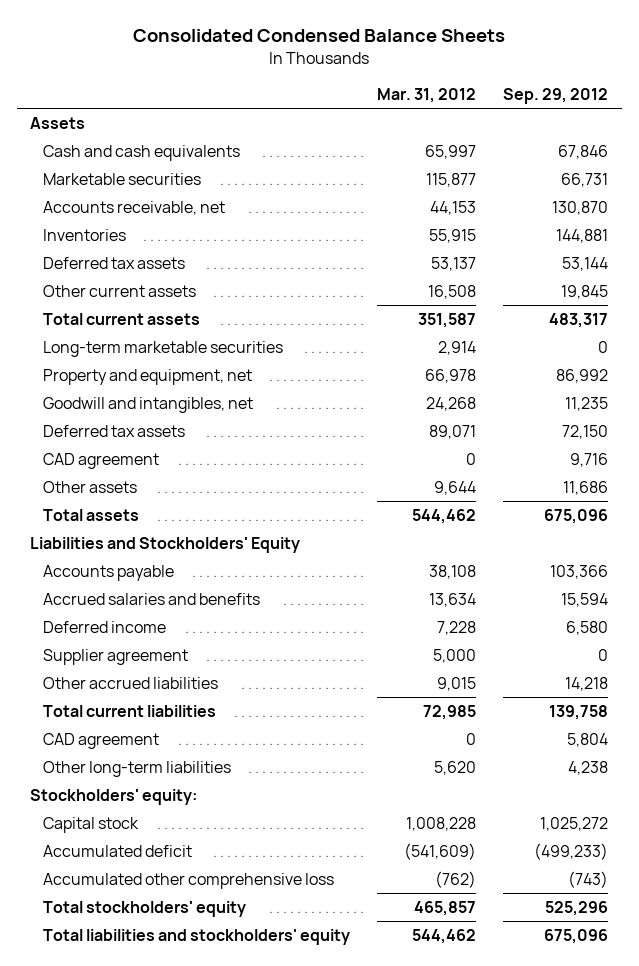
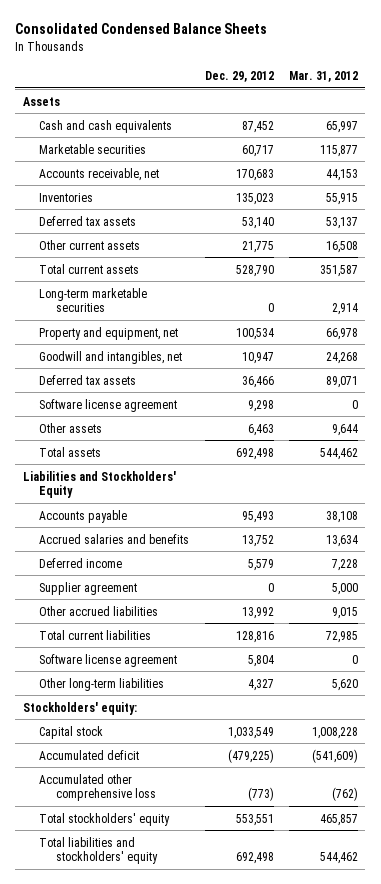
- | Mar. 31, 2012 | Sep. 29, 2012
+ | Dec. 29, 2012 | Mar. 31, 2012
- CAD agreement | 0 | 9,716
+ Software license agreement | 9,298 | 0
- CAD agreement | 0 | 5,804
+ Software license agreement | 5,804 | 0

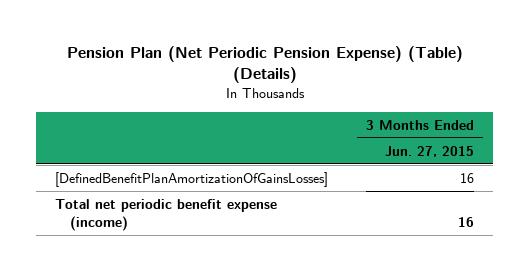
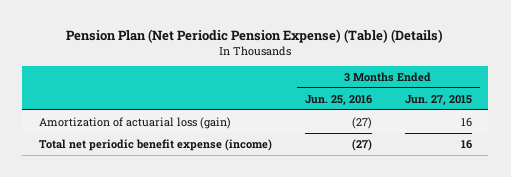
- | 3 Months Ended Jun. 27, 2015
+ | 3 Months Ended Jun. 25, 2016 | 3 Months Ended Jun. 27, 2015
- [DefinedBenefitPlanAmortizationOfGainsLosses] | 16
+ Amortization of actuarial loss (gain) | (27) | 16

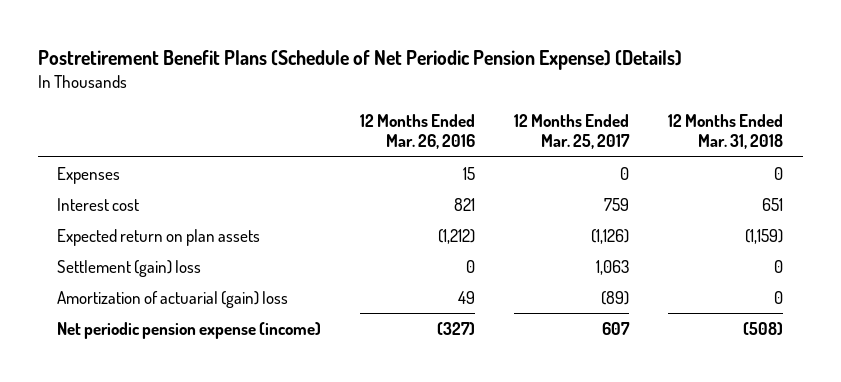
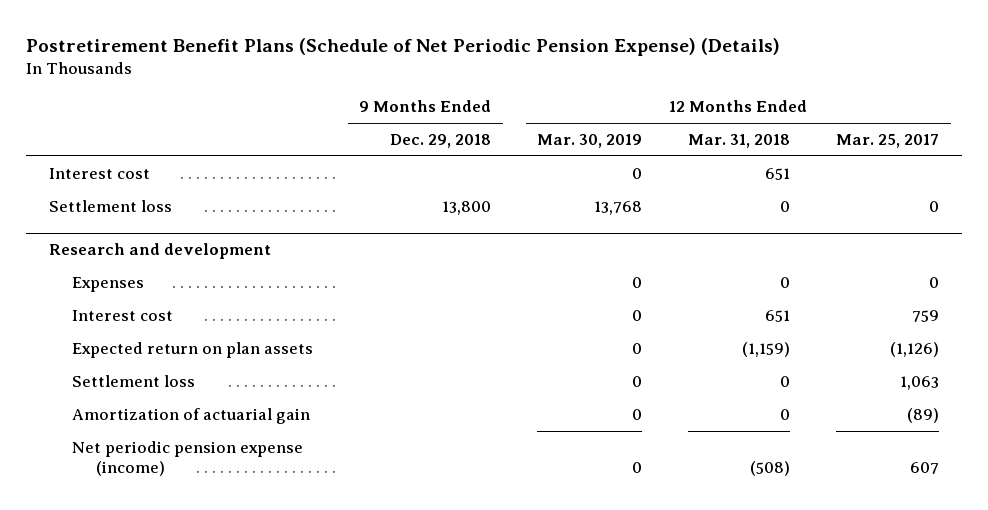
- | 12 Months Ended Mar. 26, 2016 | 12 Months Ended Mar. 25, 2017 | 12 Months Ended Mar. 31, 2018
+ | 9 Months Ended Dec. 29, 2018 | 12 Months Ended Mar. 30, 2019 | 12 Months Ended Mar. 31, 2018 | 12 Months Ended Mar. 25, 2017
+ Interest cost | | 0 | 651 |
+ Settlement loss | 13,800 | 13,768 | 0 | 0
+ Research and development
- Settlement (gain) loss | 0 | 1,063 | 0
- Amortization of actuarial (gain) loss | 49 | (89) | 0
+ Settlement loss | | 0 | 0 | 1,063
+ Amortization of actuarial gain | | 0 | 0 | (89)

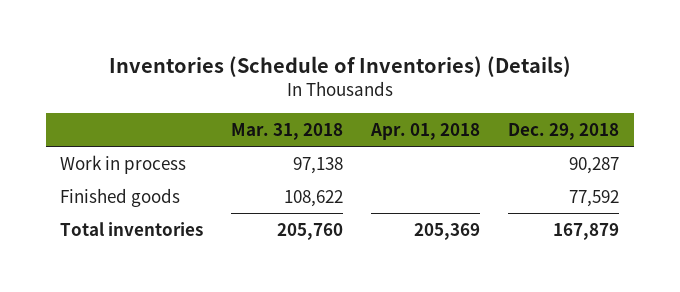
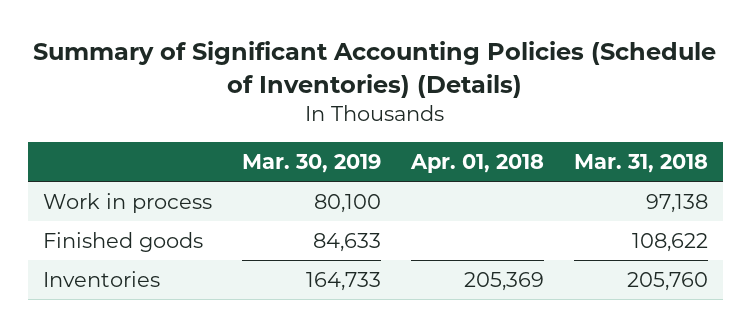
- Inventories (Schedule of Inventories) (Details)
+ Summary of Significant Accounting Policies (Schedule of Inventories) (Details)
- | Mar. 31, 2018 | Apr. 01, 2018 | Dec. 29, 2018
+ | Mar. 30, 2019 | Apr. 01, 2018 | Mar. 31, 2018
- Total inventories | 205,760 | 205,369 | 167,879
+ Inventories | 164,733 | 205,369 | 205,760

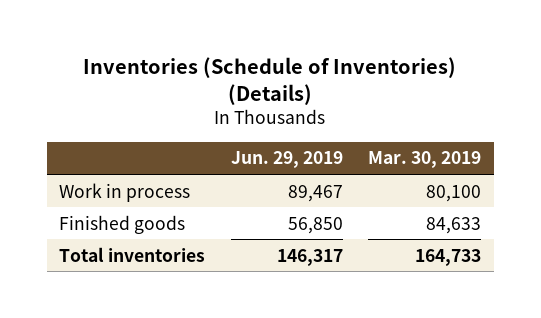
- Summary of Significant Accounting Policies (Schedule of Inventories) (Details)
+ Inventories (Schedule of Inventories) (Details)
- | Mar. 30, 2019 | Apr. 01, 2018 | Mar. 31, 2018
+ | Jun. 29, 2019 | Mar. 30, 2019
- Inventories | 164,733 | 205,369 | 205,760
+ Total inventories | 146,317 | 164,733

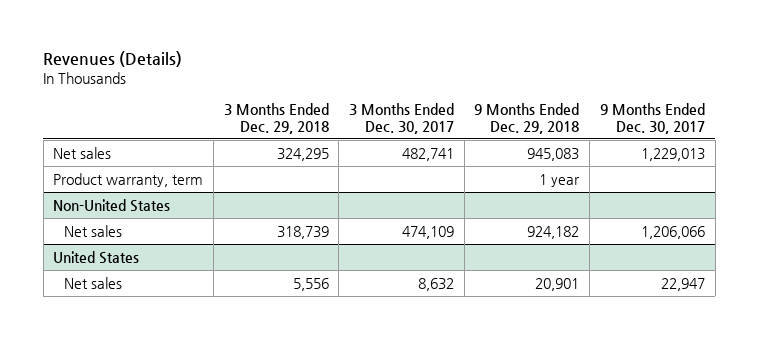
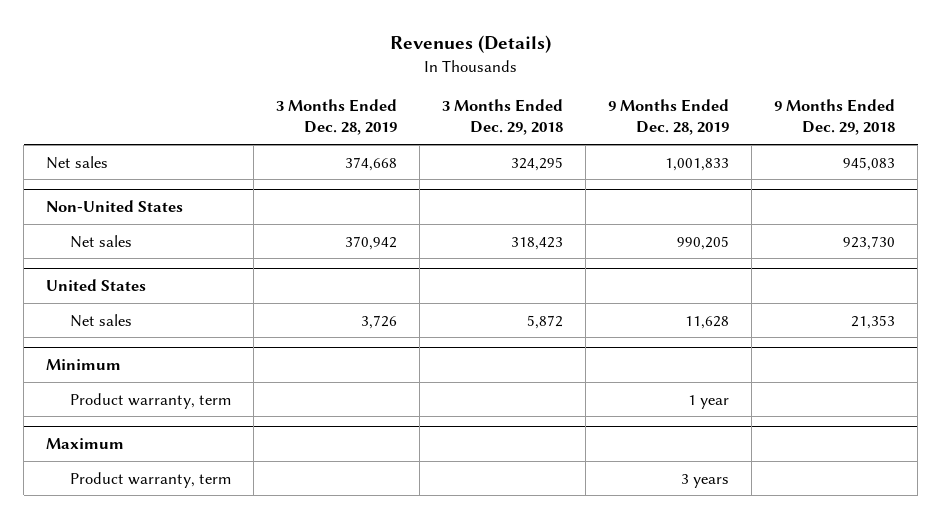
- | 3 Months Ended Dec. 29, 2018 | 3 Months Ended Dec. 30, 2017 | 9 Months Ended Dec. 29, 2018 | 9 Months Ended Dec. 30, 2017
+ | 3 Months Ended Dec. 28, 2019 | 3 Months Ended Dec. 29, 2018 | 9 Months Ended Dec. 28, 2019 | 9 Months Ended Dec. 29, 2018
- Product warranty, term | | | 1 year |
@ Non-United States
- Net sales | 318,739 | 474,109 | 924,182 | 1,206,066
+ Net sales | 370,942 | 318,423 | 990,205 | 923,730
@ United States
- Net sales | 5,556 | 8,632 | 20,901 | 22,947
+ Net sales | 3,726 | 5,872 | 11,628 | 21,353
+ Minimum
+ Product warranty, term | | | 1 year |
+ Maximum
+ Product warranty, term | | | 3 years |

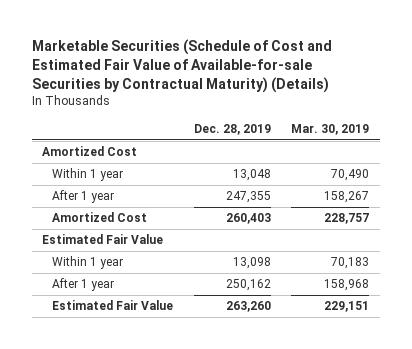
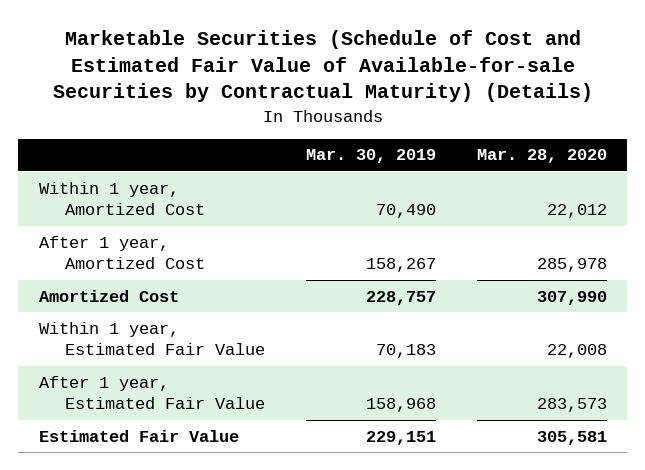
- | Dec. 28, 2019 | Mar. 30, 2019
+ | Mar. 30, 2019 | Mar. 28, 2020
- Amortized Cost
- Within 1 year | 13,048 | 70,490
- After 1 year | 247,355 | 158,267
+ Within 1 year, Amortized Cost | 70,490 | 22,012
+ After 1 year, Amortized Cost | 158,267 | 285,978
- Estimated Fair Value
- Within 1 year | 13,098 | 70,183
- After 1 year | 250,162 | 158,968
+ Within 1 year, Estimated Fair Value | 70,183 | 22,008
+ After 1 year, Estimated Fair Value | 158,968 | 283,573

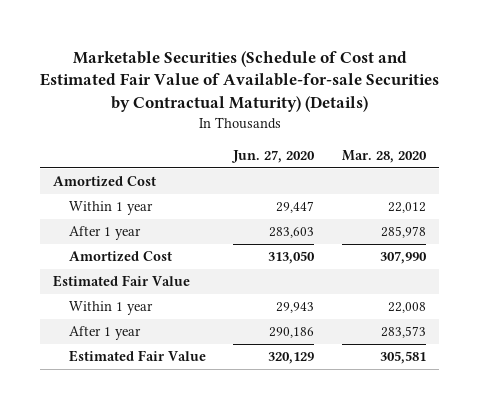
- | Mar. 30, 2019 | Mar. 28, 2020
+ | Jun. 27, 2020 | Mar. 28, 2020
- Within 1 year, Amortized Cost | 70,490 | 22,012
- After 1 year, Amortized Cost | 158,267 | 285,978
+ Amortized Cost
+ Within 1 year | 29,447 | 22,012
+ After 1 year | 283,603 | 285,978
- Within 1 year, Estimated Fair Value | 70,183 | 22,008
- After 1 year, Estimated Fair Value | 158,968 | 283,573
+ Estimated Fair Value
+ Within 1 year | 29,943 | 22,008
+ After 1 year | 290,186 | 283,573

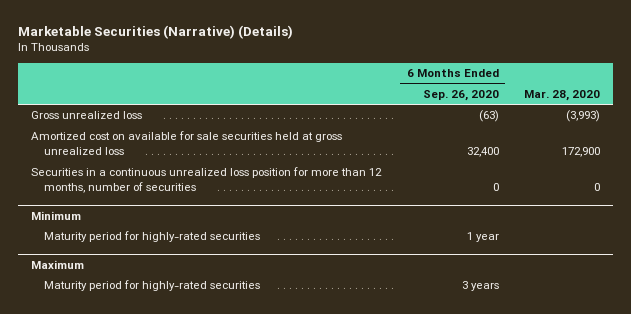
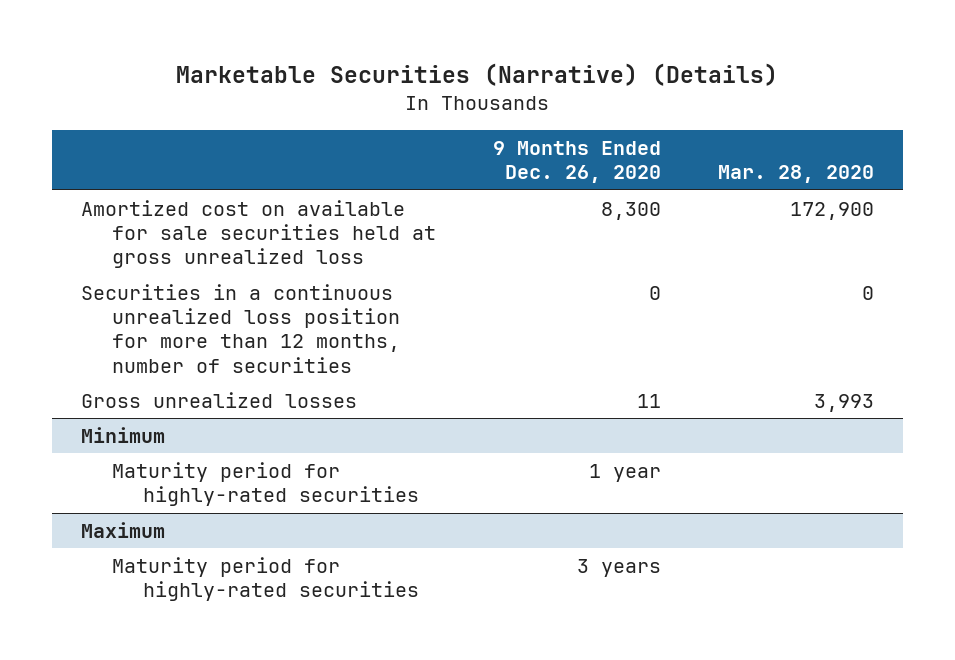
- | 6 Months Ended Sep. 26, 2020 | Mar. 28, 2020
+ | 9 Months Ended Dec. 26, 2020 | Mar. 28, 2020
- Gross unrealized loss | (63) | (3,993)
+ Gross unrealized losses | 11 | 3,993

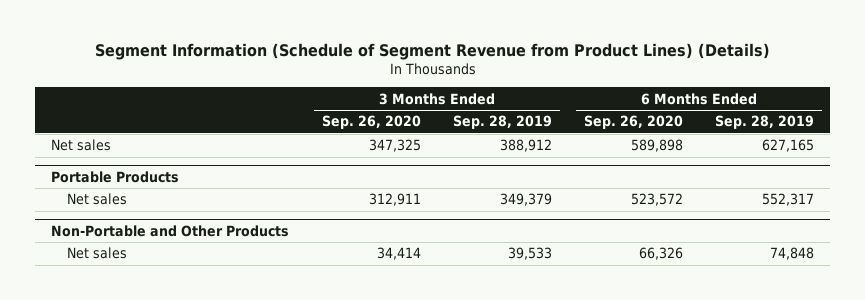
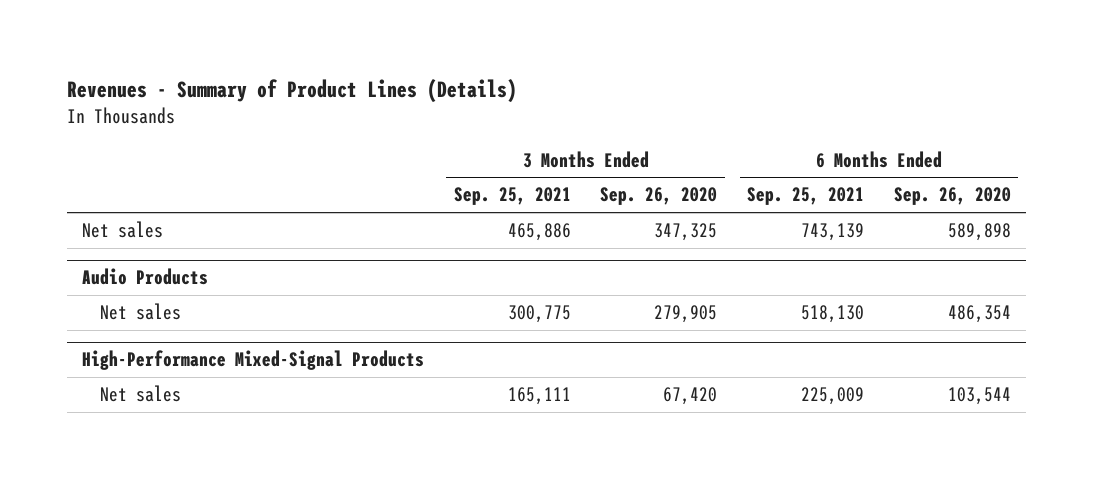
- Segment Information (Schedule of Segment Revenue from Product Lines) (Details)
+ Revenues - Summary of Product Lines (Details)
- | 3 Months Ended Sep. 26, 2020 | 3 Months Ended Sep. 28, 2019 | 6 Months Ended Sep. 26, 2020 | 6 Months Ended Sep. 28, 2019
+ | 3 Months Ended Sep. 25, 2021 | 3 Months Ended Sep. 26, 2020 | 6 Months Ended Sep. 25, 2021 | 6 Months Ended Sep. 26, 2020
- Portable Products
- Net sales | 312,911 | 349,379 | 523,572 | 552,317
- Non-Portable and Other Products
- Net sales | 34,414 | 39,533 | 66,326 | 74,848
+ Audio Products
+ Net sales | 300,775 | 279,905 | 518,130 | 486,354
+ High-Performance Mixed-Signal Products
+ Net sales | 165,111 | 67,420 | 225,009 | 103,544

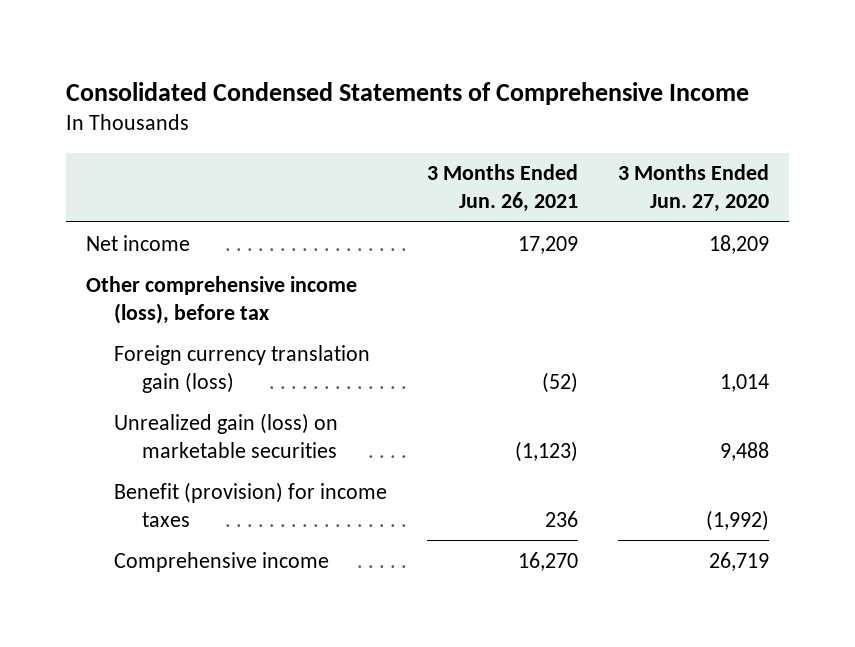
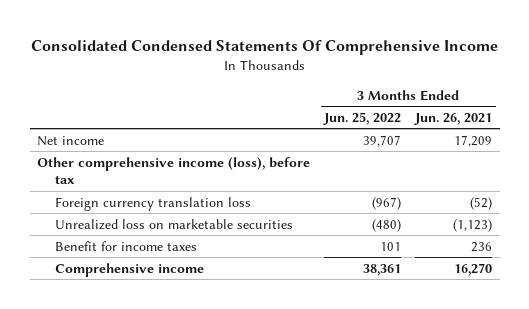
- Consolidated Condensed Statements of Comprehensive Income
+ Consolidated Condensed Statements Of Comprehensive Income
- | 3 Months Ended Jun. 26, 2021 | 3 Months Ended Jun. 27, 2020
+ | 3 Months Ended Jun. 25, 2022 | 3 Months Ended Jun. 26, 2021
- Foreign currency translation gain (loss) | (52) | 1,014
- Unrealized gain (loss) on marketable securities | (1,123) | 9,488
- Benefit (provision) for income taxes | 236 | (1,992)
+ Foreign currency translation loss | (967) | (52)
+ Unrealized loss on marketable securities | (480) | (1,123)
+ Benefit for income taxes | 101 | 236

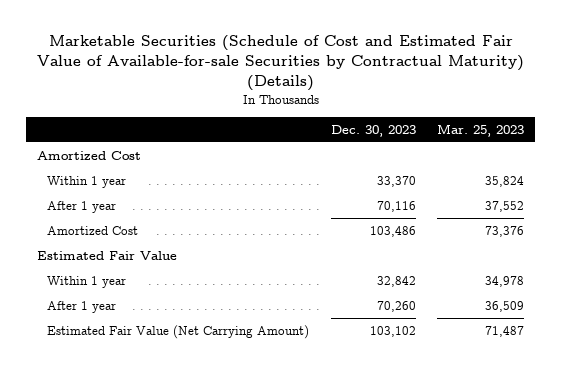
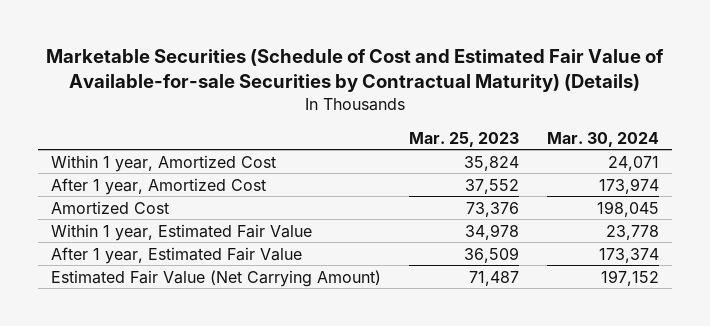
- | Dec. 30, 2023 | Mar. 25, 2023
+ | Mar. 25, 2023 | Mar. 30, 2024
- Amortized Cost
- Within 1 year | 33,370 | 35,824
- After 1 year | 70,116 | 37,552
+ Within 1 year, Amortized Cost | 35,824 | 24,071
+ After 1 year, Amortized Cost | 37,552 | 173,974
- Estimated Fair Value
- Within 1 year | 32,842 | 34,978
- After 1 year | 70,260 | 36,509
+ Within 1 year, Estimated Fair Value | 34,978 | 23,778
+ After 1 year, Estimated Fair Value | 36,509 | 173,374

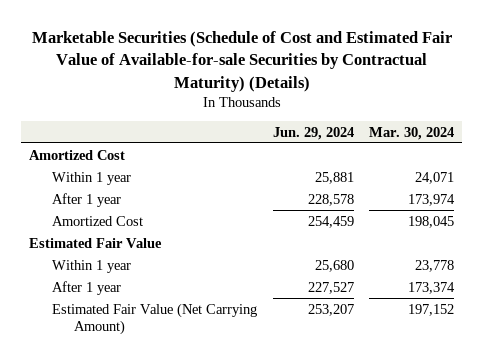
- | Mar. 25, 2023 | Mar. 30, 2024
+ | Jun. 29, 2024 | Mar. 30, 2024
- Within 1 year, Amortized Cost | 35,824 | 24,071
- After 1 year, Amortized Cost | 37,552 | 173,974
+ Amortized Cost
+ Within 1 year | 25,881 | 24,071
+ After 1 year | 228,578 | 173,974
- Within 1 year, Estimated Fair Value | 34,978 | 23,778
- After 1 year, Estimated Fair Value | 36,509 | 173,374
+ Estimated Fair Value
+ Within 1 year | 25,680 | 23,778
+ After 1 year | 227,527 | 173,374

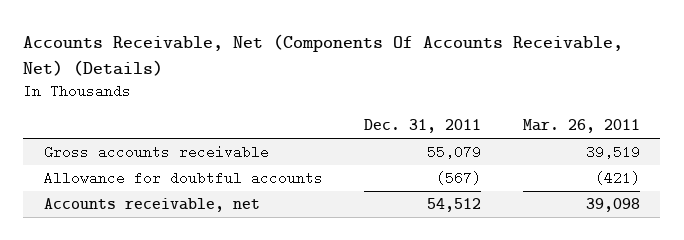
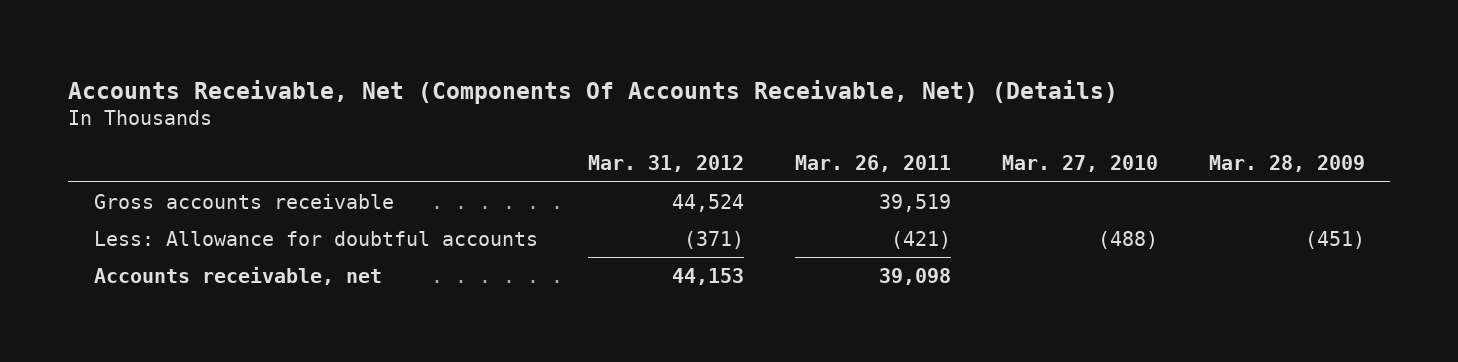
- | Dec. 31, 2011 | Mar. 26, 2011
+ | Mar. 31, 2012 | Mar. 26, 2011 | Mar. 27, 2010 | Mar. 28, 2009
- Allowance for doubtful accounts | (567) | (421)
+ Less: Allowance for doubtful accounts | (371) | (421) | (488) | (451)

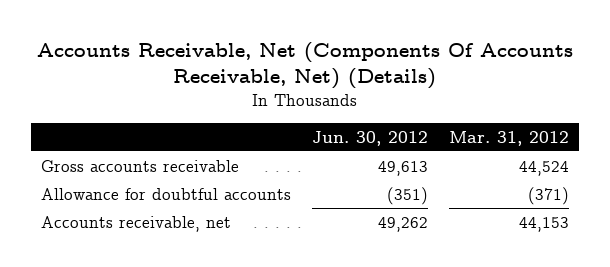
- | Mar. 31, 2012 | Mar. 26, 2011 | Mar. 27, 2010 | Mar. 28, 2009
+ | Jun. 30, 2012 | Mar. 31, 2012
- Less: Allowance for doubtful accounts | (371) | (421) | (488) | (451)
+ Allowance for doubtful accounts | (351) | (371)

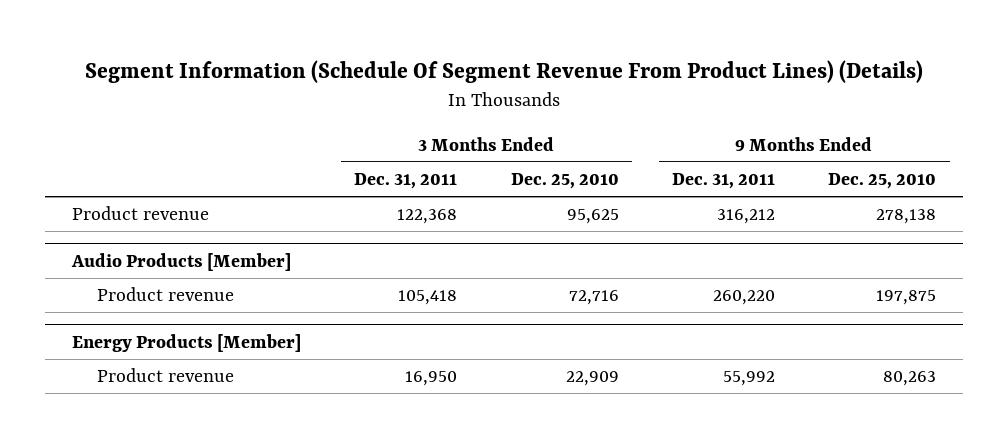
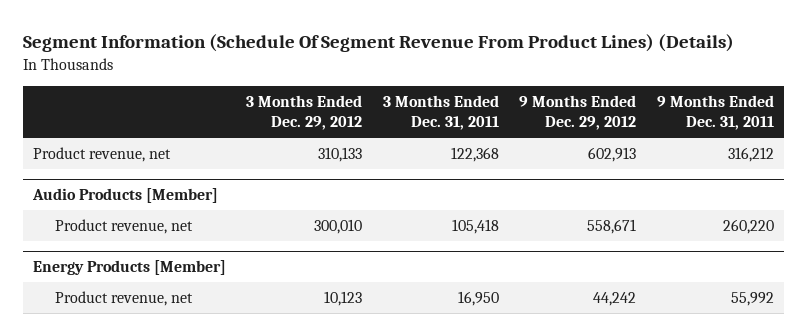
- | 3 Months Ended Dec. 31, 2011 | 3 Months Ended Dec. 25, 2010 | 9 Months Ended Dec. 31, 2011 | 9 Months Ended Dec. 25, 2010
+ | 3 Months Ended Dec. 29, 2012 | 3 Months Ended Dec. 31, 2011 | 9 Months Ended Dec. 29, 2012 | 9 Months Ended Dec. 31, 2011
- Product revenue | 122,368 | 95,625 | 316,212 | 278,138
+ Product revenue, net | 310,133 | 122,368 | 602,913 | 316,212
@ Audio Products [Member]
- Product revenue | 105,418 | 72,716 | 260,220 | 197,875
+ Product revenue, net | 300,010 | 105,418 | 558,671 | 260,220
@ Energy Products [Member]
- Product revenue | 16,950 | 22,909 | 55,992 | 80,263
+ Product revenue, net | 10,123 | 16,950 | 44,242 | 55,992

